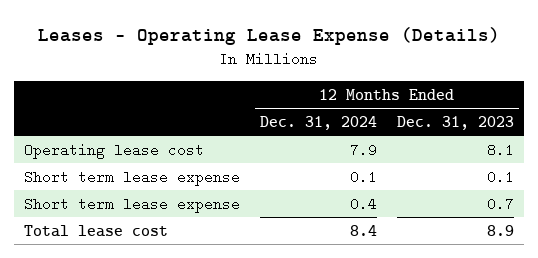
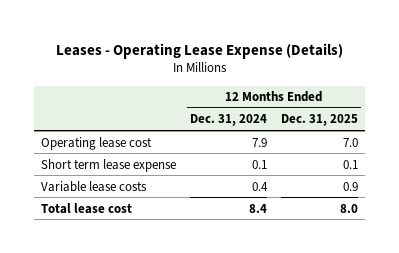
- | 12 Months Ended Dec. 31, 2024 | 12 Months Ended Dec. 31, 2023
+ | 12 Months Ended Dec. 31, 2024 | 12 Months Ended Dec. 31, 2025
- Short term lease expense | 0.4 | 0.7
+ Variable lease costs | 0.4 | 0.9

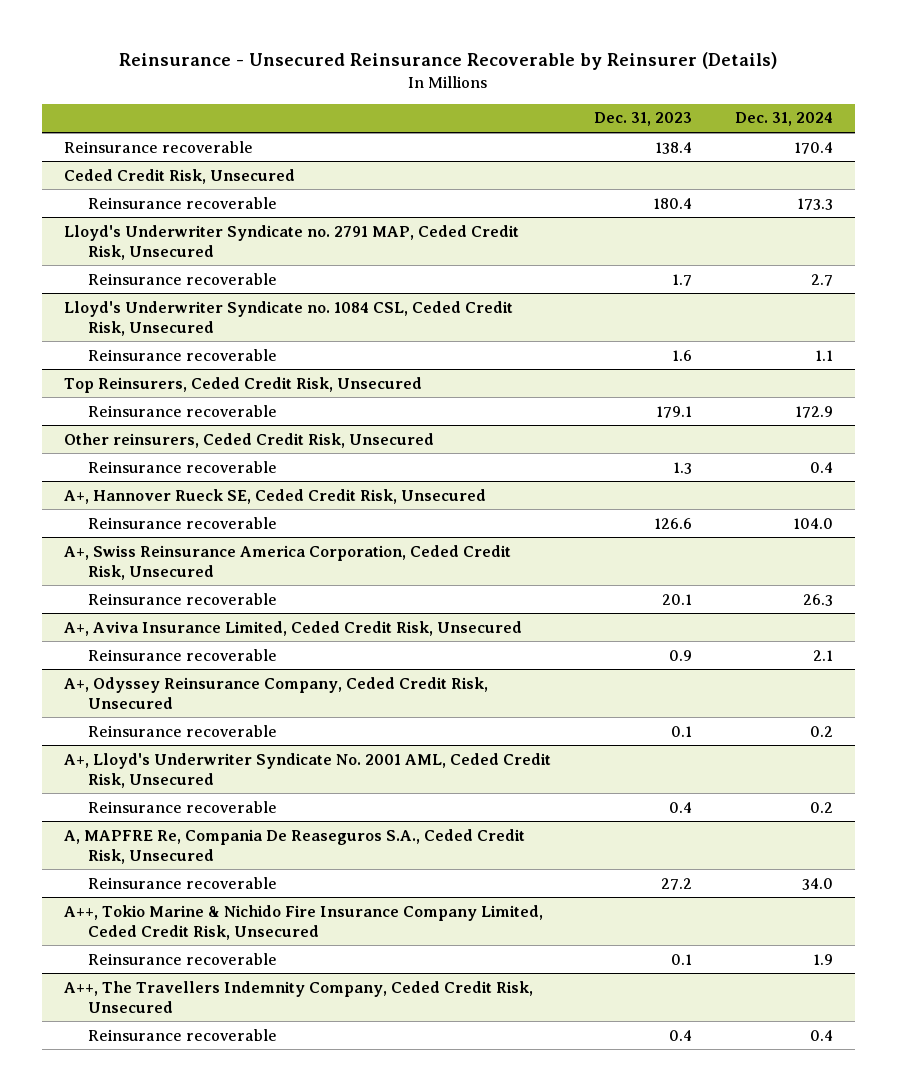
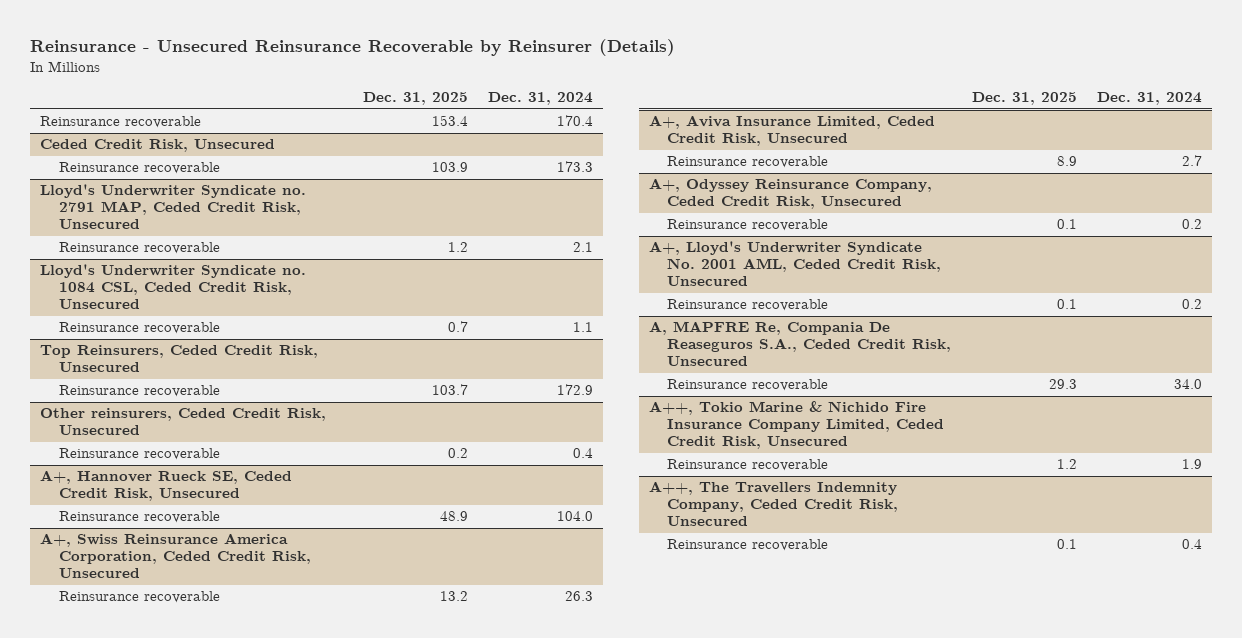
- | Dec. 31, 2023 | Dec. 31, 2024
+ | Dec. 31, 2025 | Dec. 31, 2024
@ Lloyd's Underwriter Syndicate no. 2791 MAP, Ceded Credit Risk, Unsecured
- Reinsurance recoverable | 1.7 | 2.7
+ Reinsurance recoverable | 1.2 | 2.1
@ A+, Aviva Insurance Limited, Ceded Credit Risk, Unsecured
- Reinsurance recoverable | 0.9 | 2.1
+ Reinsurance recoverable | 8.9 | 2.7

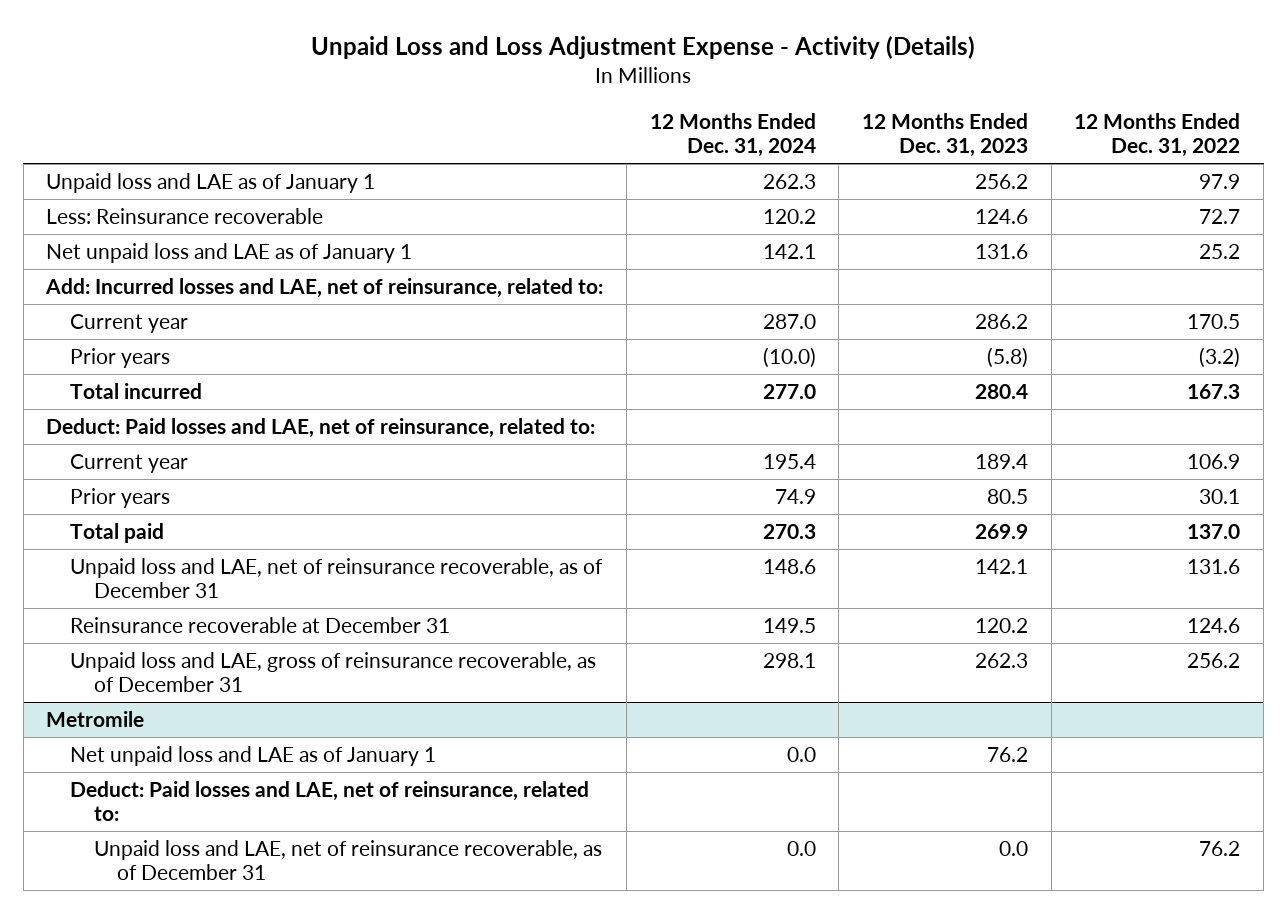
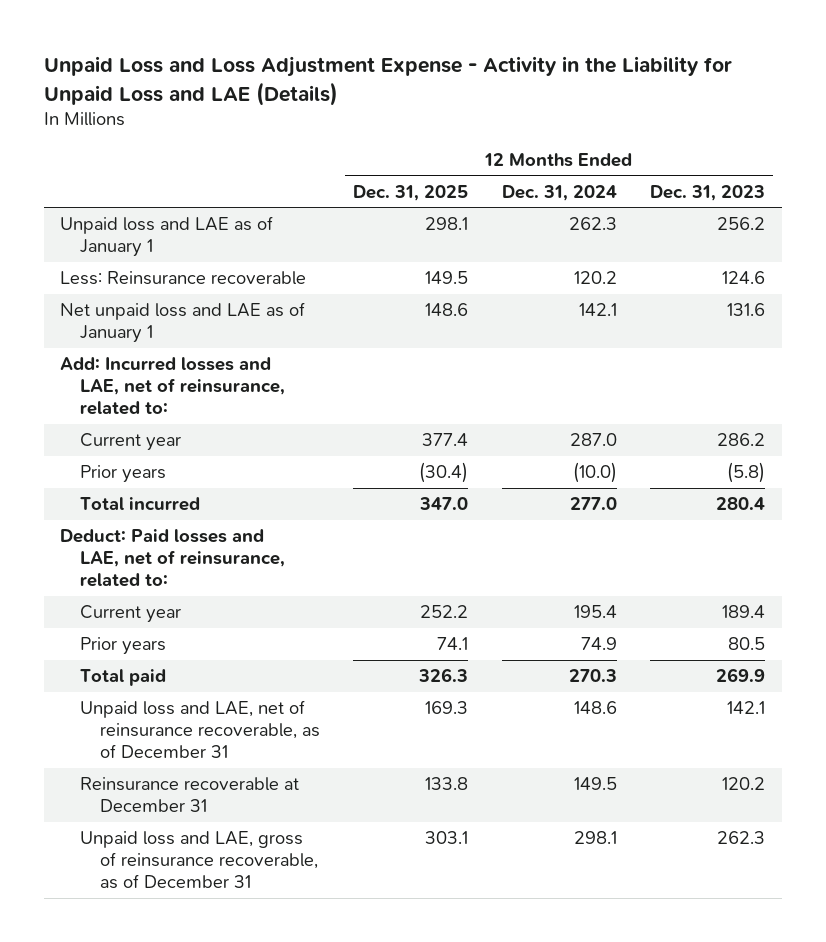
- Unpaid Loss and Loss Adjustment Expense - Activity (Details)
+ Unpaid Loss and Loss Adjustment Expense - Activity in the Liability for Unpaid Loss and LAE (Details)
- | 12 Months Ended Dec. 31, 2024 | 12 Months Ended Dec. 31, 2023 | 12 Months Ended Dec. 31, 2022
+ | 12 Months Ended Dec. 31, 2025 | 12 Months Ended Dec. 31, 2024 | 12 Months Ended Dec. 31, 2023
- Metromile
- Net unpaid loss and LAE as of January 1 | 0.0 | 76.2 |
- Deduct: Paid losses and LAE, net of reinsurance, related to:
- Unpaid loss and LAE, net of reinsurance recoverable, as of December 31 | 0.0 | 0.0 | 76.2

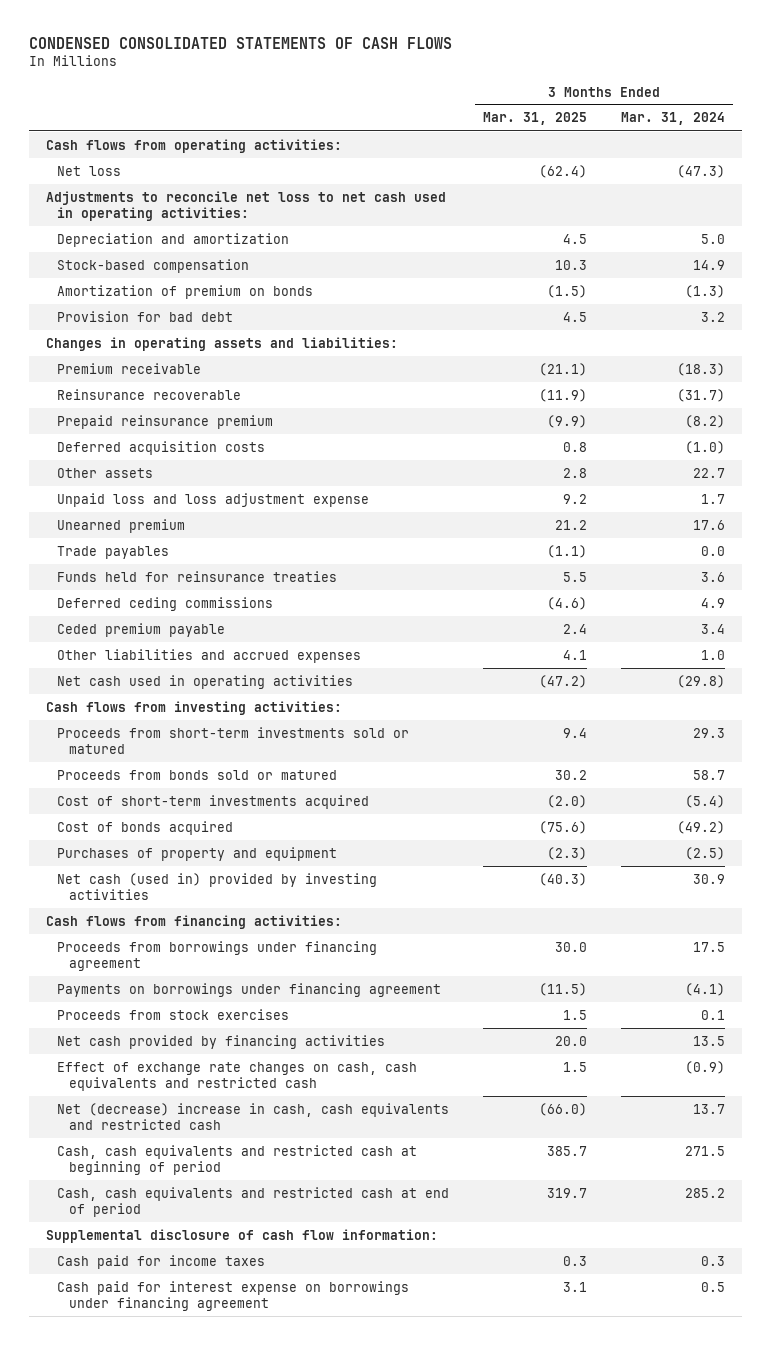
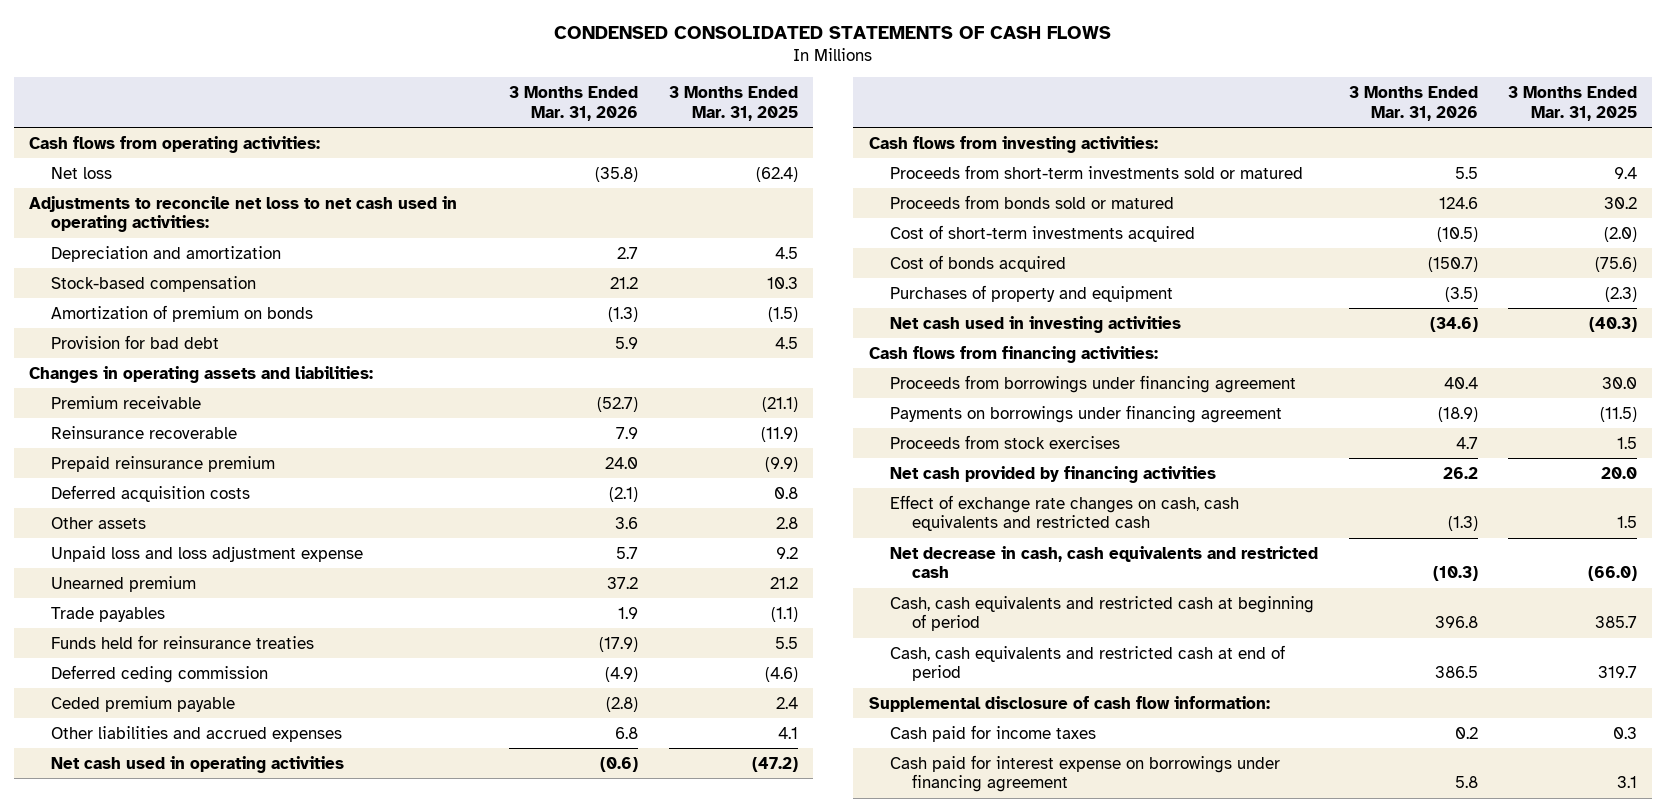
- | 3 Months Ended Mar. 31, 2025 | 3 Months Ended Mar. 31, 2024
+ | 3 Months Ended Mar. 31, 2026 | 3 Months Ended Mar. 31, 2025
- Deferred ceding commissions | (4.6) | 4.9
+ Deferred ceding commission | (4.9) | (4.6)
- Net cash (used in) provided by investing activities | (40.3) | 30.9
+ Net cash used in investing activities | (34.6) | (40.3)
- Net (decrease) increase in cash, cash equivalents and restricted cash | (66.0) | 13.7
+ Net decrease in cash, cash equivalents and restricted cash | (10.3) | (66.0)

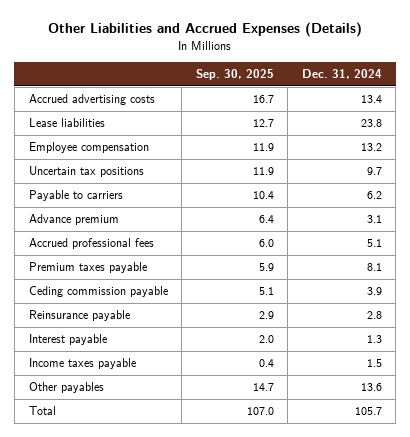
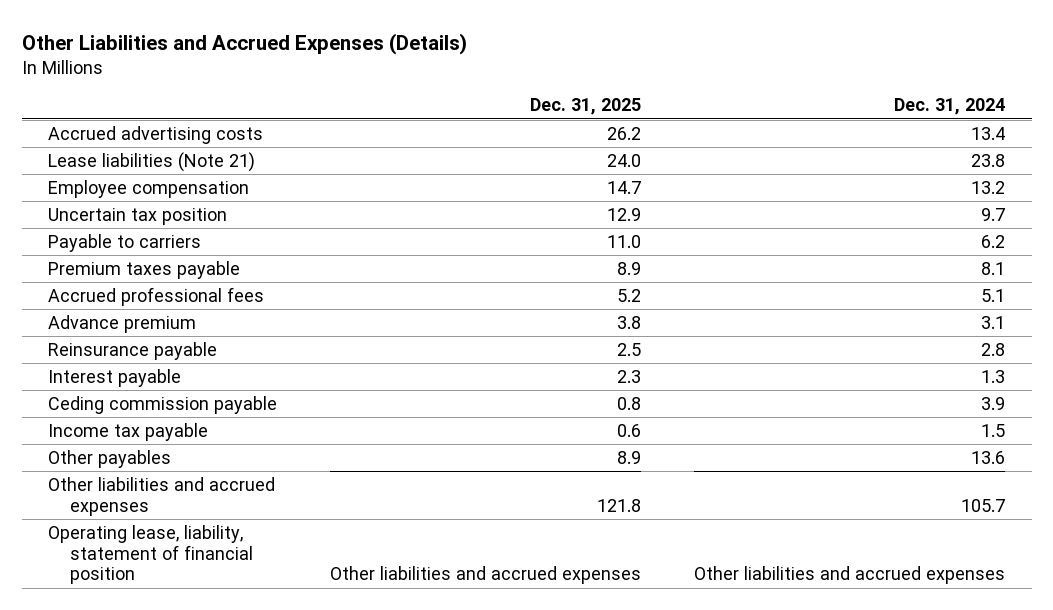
- | Sep. 30, 2025 | Dec. 31, 2024
+ | Dec. 31, 2025 | Dec. 31, 2024
- Lease liabilities | 12.7 | 23.8
+ Lease liabilities (Note 21) | 24.0 | 23.8
- Uncertain tax positions | 11.9 | 9.7
+ Uncertain tax position | 12.9 | 9.7
moved down: Accrued professional fees | 5.2 | 5.1
moved down: Advance premium | 3.8 | 3.1
- Income taxes payable | 0.4 | 1.5
moved down: Ceding commission payable | 0.8 | 3.9
+ Income tax payable | 0.6 | 1.5
- Total | 107.0 | 105.7
+ Other liabilities and accrued expenses | 121.8 | 105.7
+ Operating lease, liability, statement of financial position | Other liabilities and accrued expenses | Other liabilities and accrued expenses

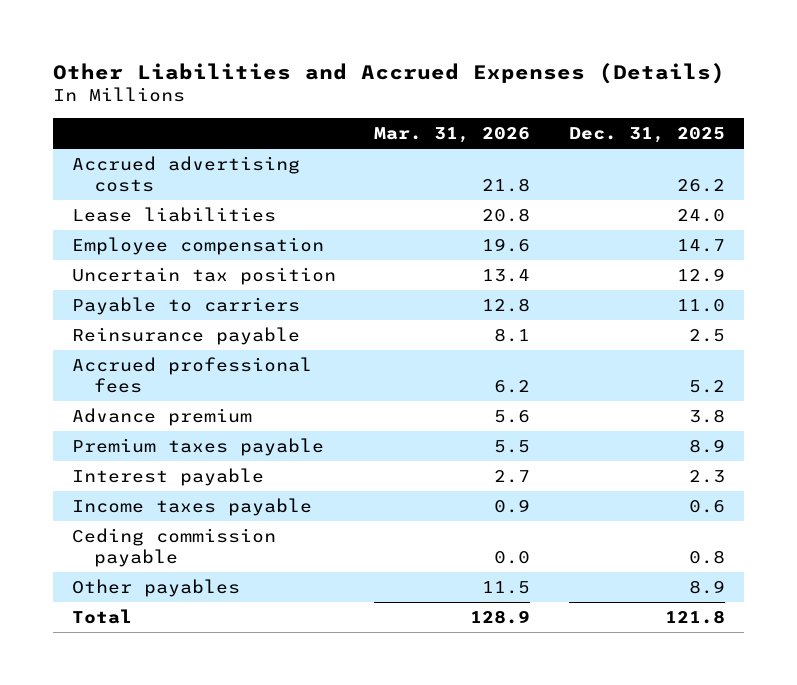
- | Dec. 31, 2025 | Dec. 31, 2024
+ | Mar. 31, 2026 | Dec. 31, 2025
- Lease liabilities (Note 21) | 24.0 | 23.8
+ Lease liabilities | 20.8 | 24.0
moved up: Reinsurance payable | 8.1 | 2.5
moved down: Premium taxes payable | 5.5 | 8.9
+ Income taxes payable | 0.9 | 0.6
- Income tax payable | 0.6 | 1.5
- Other liabilities and accrued expenses | 121.8 | 105.7
- Operating lease, liability, statement of financial position | Other liabilities and accrued expenses | Other liabilities and accrued expenses
+ Total | 128.9 | 121.8

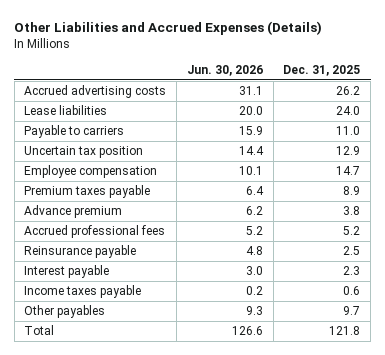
- | Mar. 31, 2026 | Dec. 31, 2025
+ | Jun. 30, 2026 | Dec. 31, 2025
moved down: Uncertain tax position | 14.4 | 12.9
moved down: Employee compensation | 10.1 | 14.7
moved down: Advance premium | 6.2 | 3.8
moved down: Accrued professional fees | 5.2 | 5.2
moved down: Reinsurance payable | 4.8 | 2.5
- Ceding commission payable | 0.0 | 0.8
- Other payables | 11.5 | 8.9
+ Other payables | 9.3 | 9.7

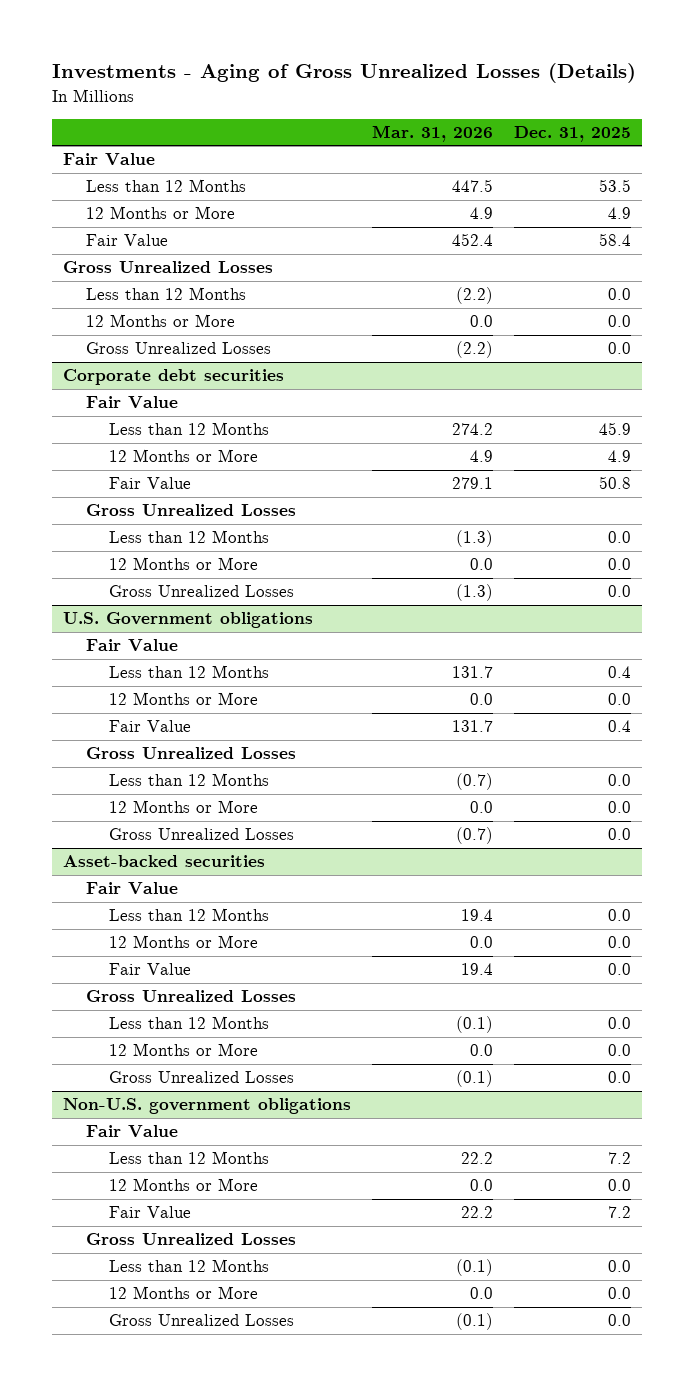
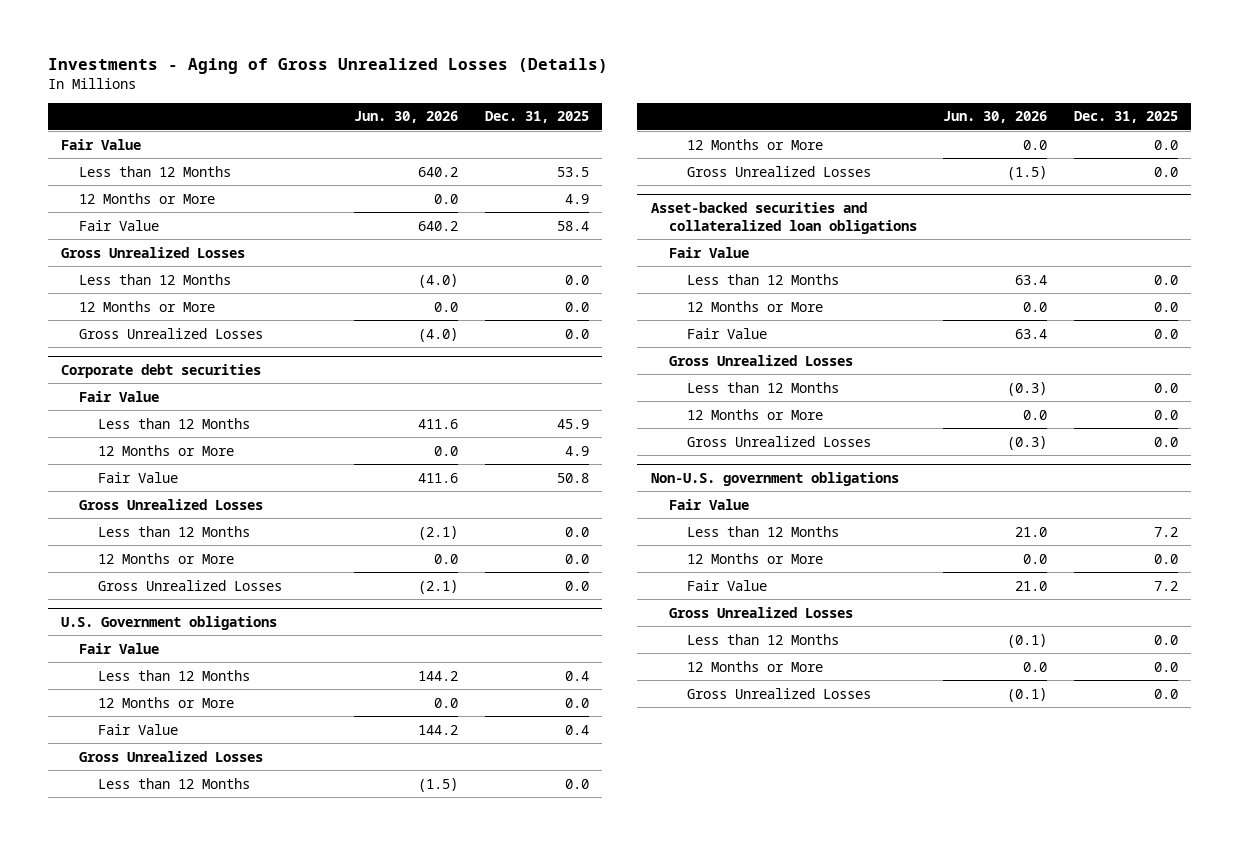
- | Mar. 31, 2026 | Dec. 31, 2025
+ | Jun. 30, 2026 | Dec. 31, 2025
- Asset-backed securities
+ Asset-backed securities and collateralized loan obligations

